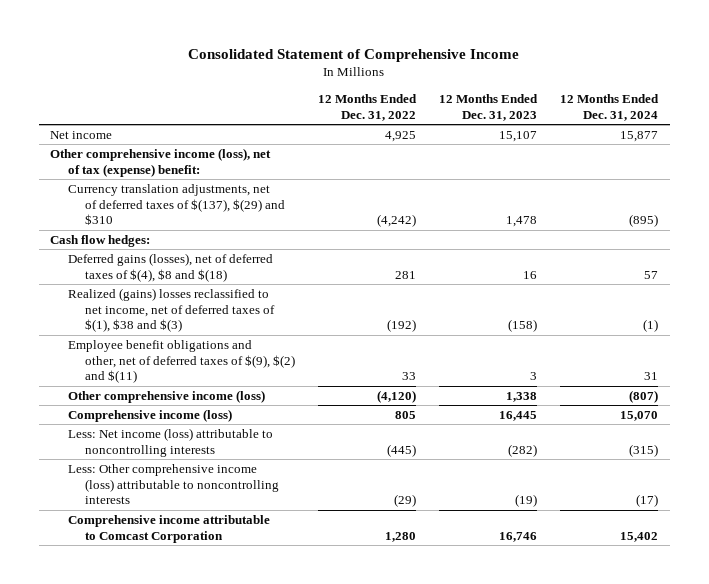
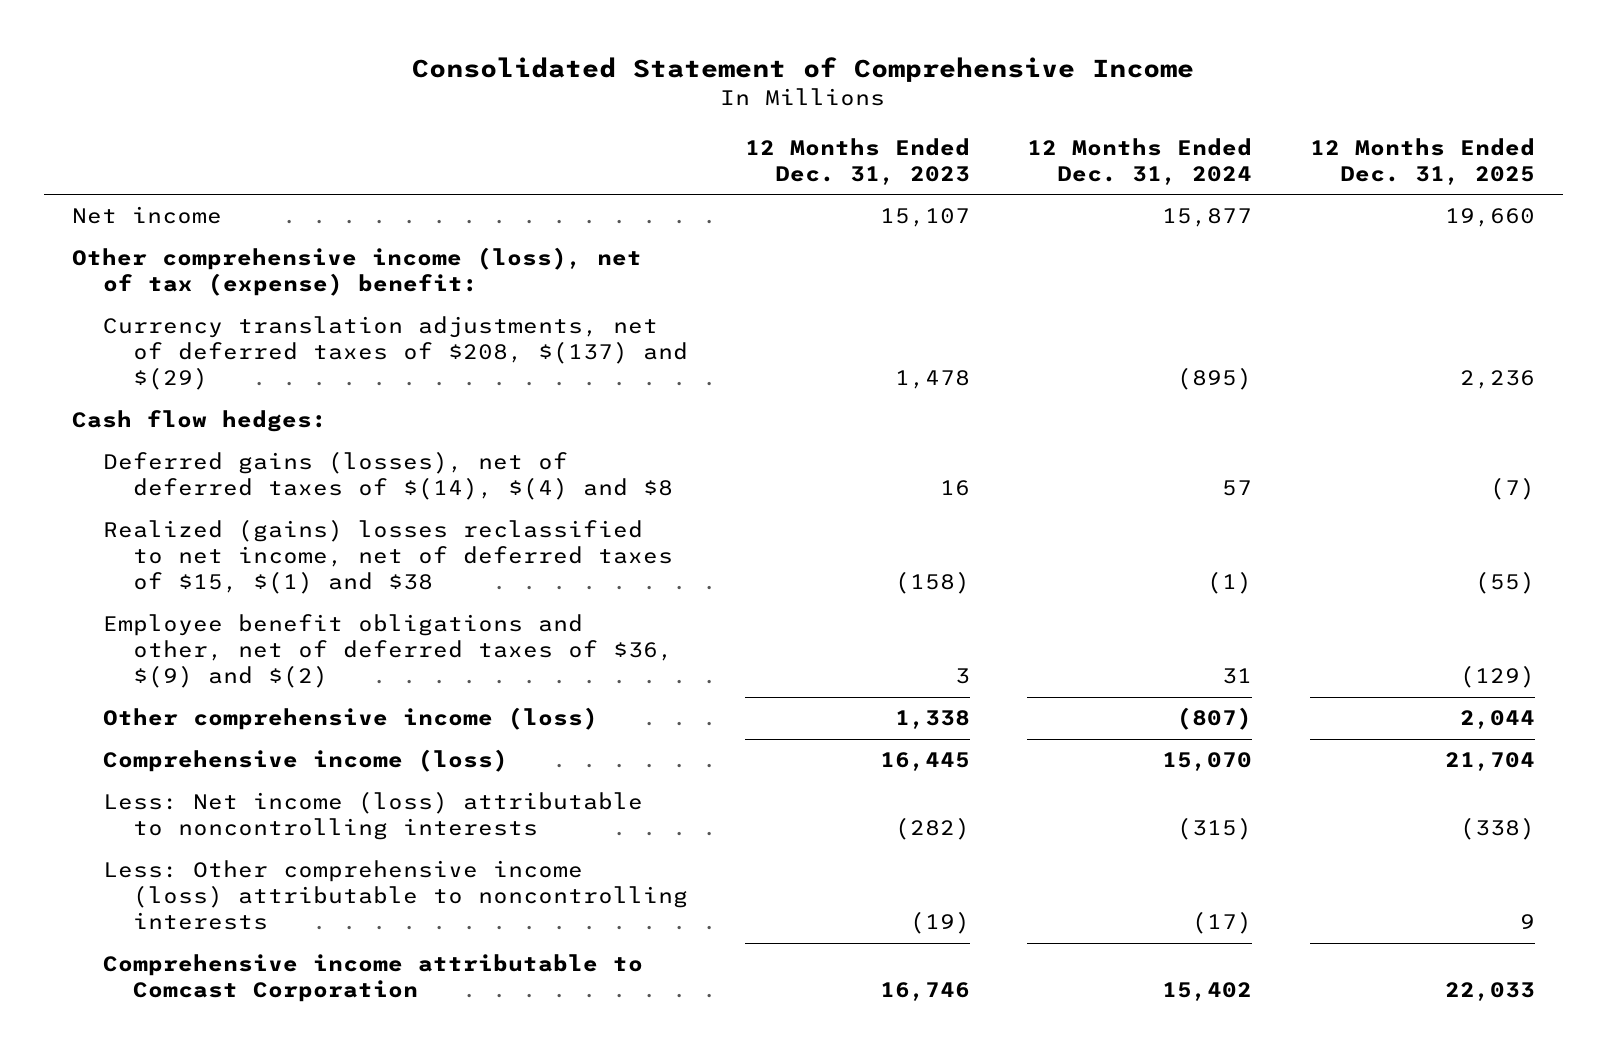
- | 12 Months Ended Dec. 31, 2022 | 12 Months Ended Dec. 31, 2023 | 12 Months Ended Dec. 31, 2024
+ | 12 Months Ended Dec. 31, 2023 | 12 Months Ended Dec. 31, 2024 | 12 Months Ended Dec. 31, 2025
- Currency translation adjustments, net of deferred taxes of $(137), $(29) and $310 | (4,242) | 1,478 | (895)
+ Currency translation adjustments, net of deferred taxes of $208, $(137) and $(29) | 1,478 | (895) | 2,236
- Deferred gains (losses), net of deferred taxes of $(4), $8 and $(18) | 281 | 16 | 57
- Realized (gains) losses reclassified to net income, net of deferred taxes of $(1), $38 and $(3) | (192) | (158) | (1)
- Employee benefit obligations and other, net of deferred taxes of $(9), $(2) and $(11) | 33 | 3 | 31
+ Deferred gains (losses), net of deferred taxes of $(14), $(4) and $8 | 16 | 57 | (7)
+ Realized (gains) losses reclassified to net income, net of deferred taxes of $15, $(1) and $38 | (158) | (1) | (55)
+ Employee benefit obligations and other, net of deferred taxes of $36, $(9) and $(2) | 3 | 31 | (129)

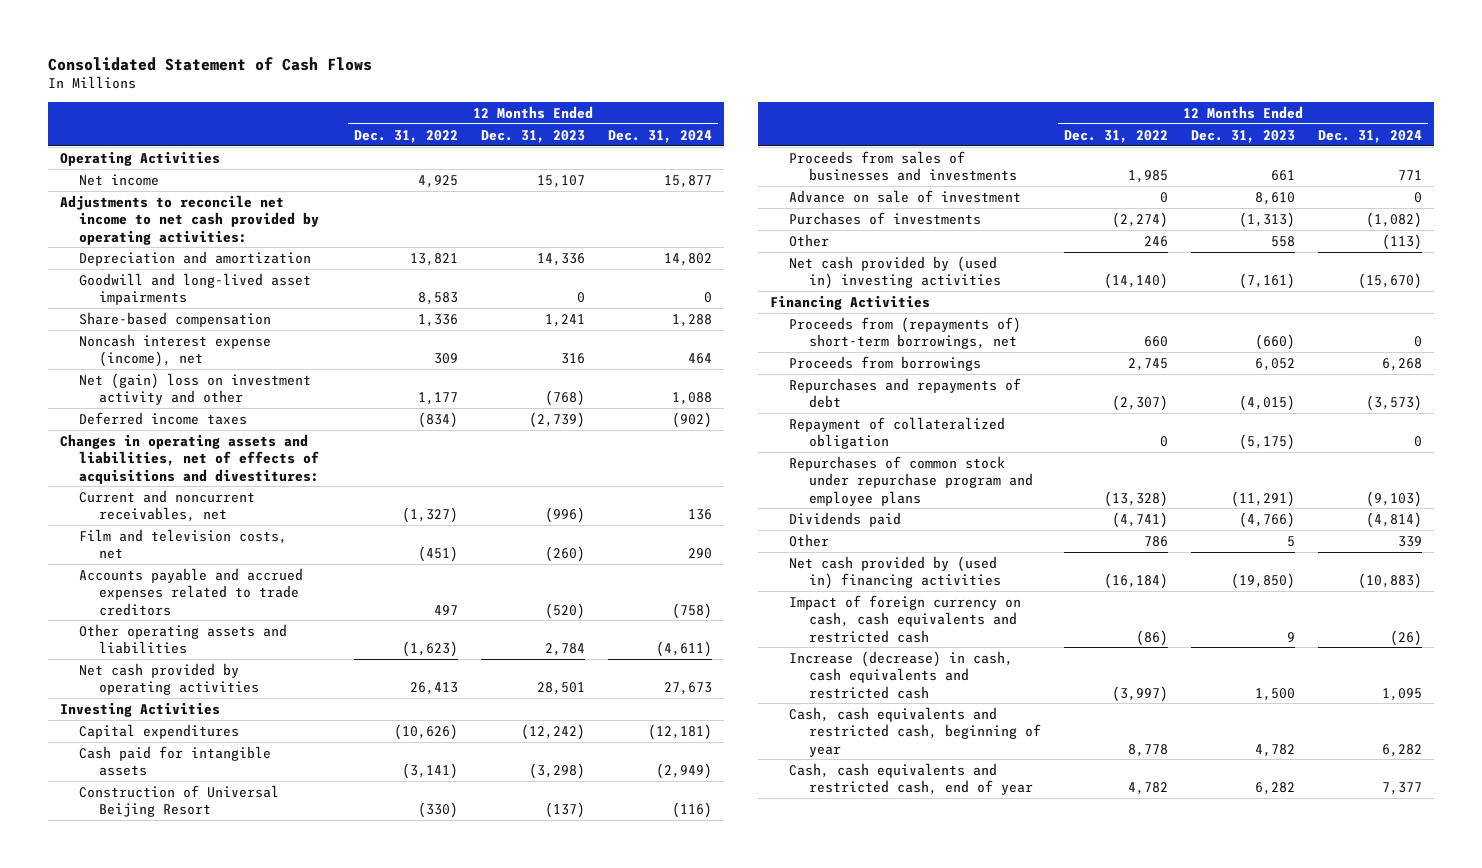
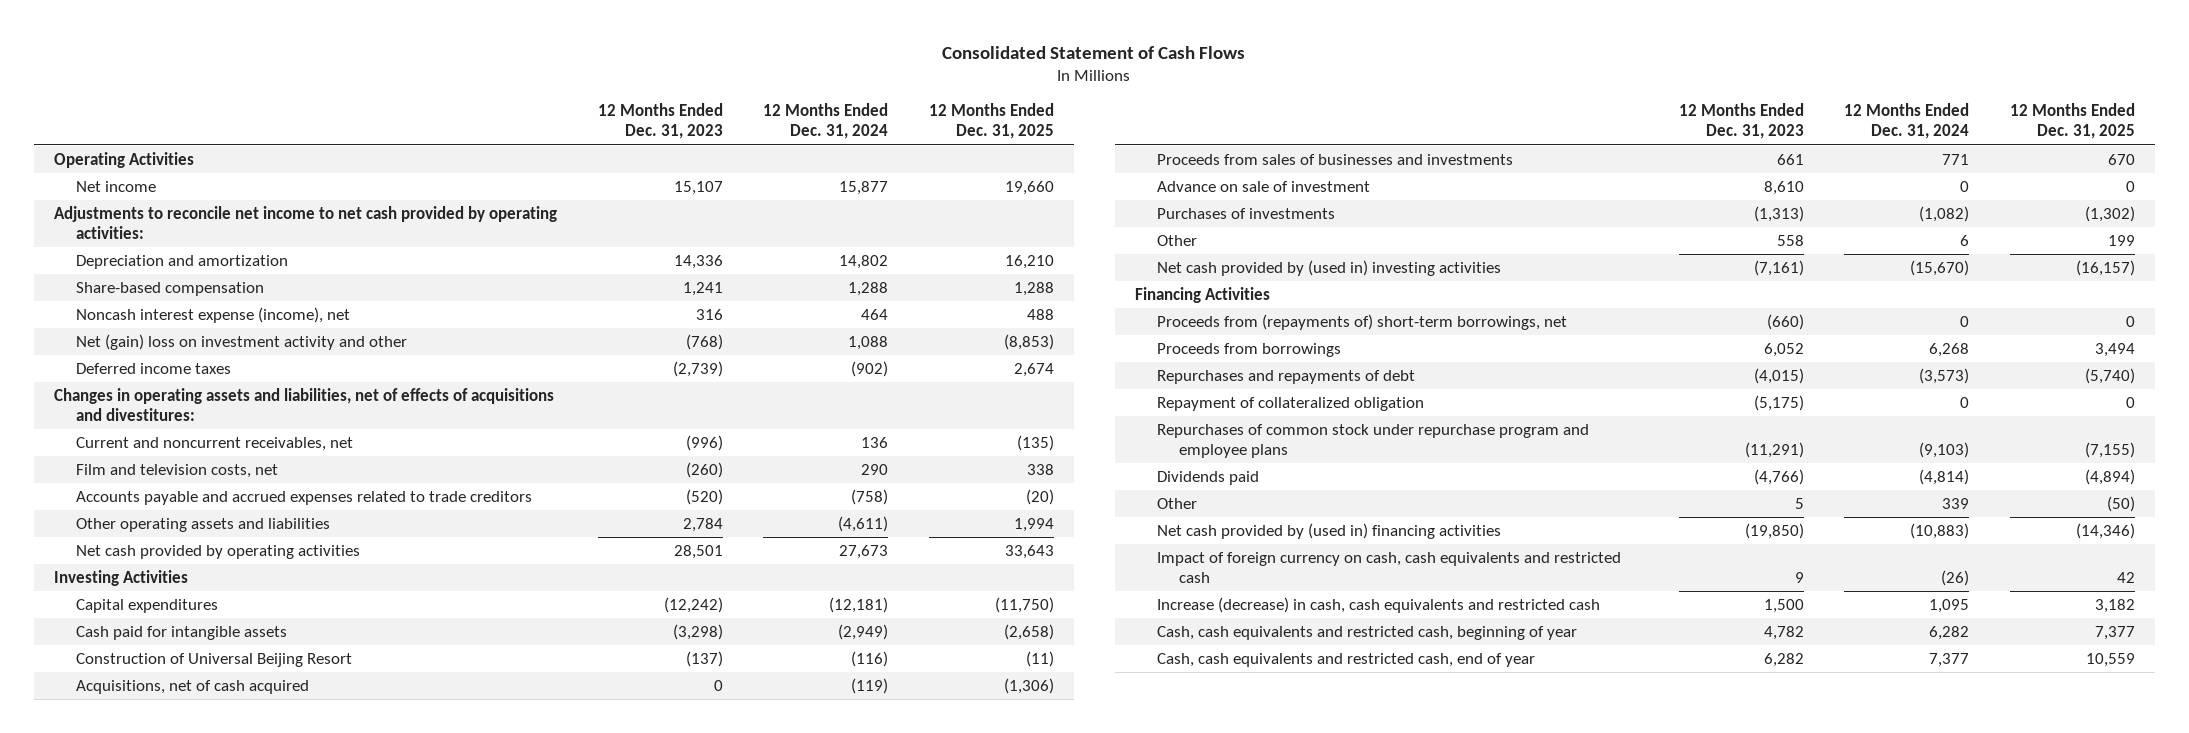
- | 12 Months Ended Dec. 31, 2022 | 12 Months Ended Dec. 31, 2023 | 12 Months Ended Dec. 31, 2024
+ | 12 Months Ended Dec. 31, 2023 | 12 Months Ended Dec. 31, 2024 | 12 Months Ended Dec. 31, 2025
- Goodwill and long-lived asset impairments | 8,583 | 0 | 0
+ Acquisitions, net of cash acquired | 0 | (119) | (1,306)
- Other | 246 | 558 | (113)
+ Other | 558 | 6 | 199

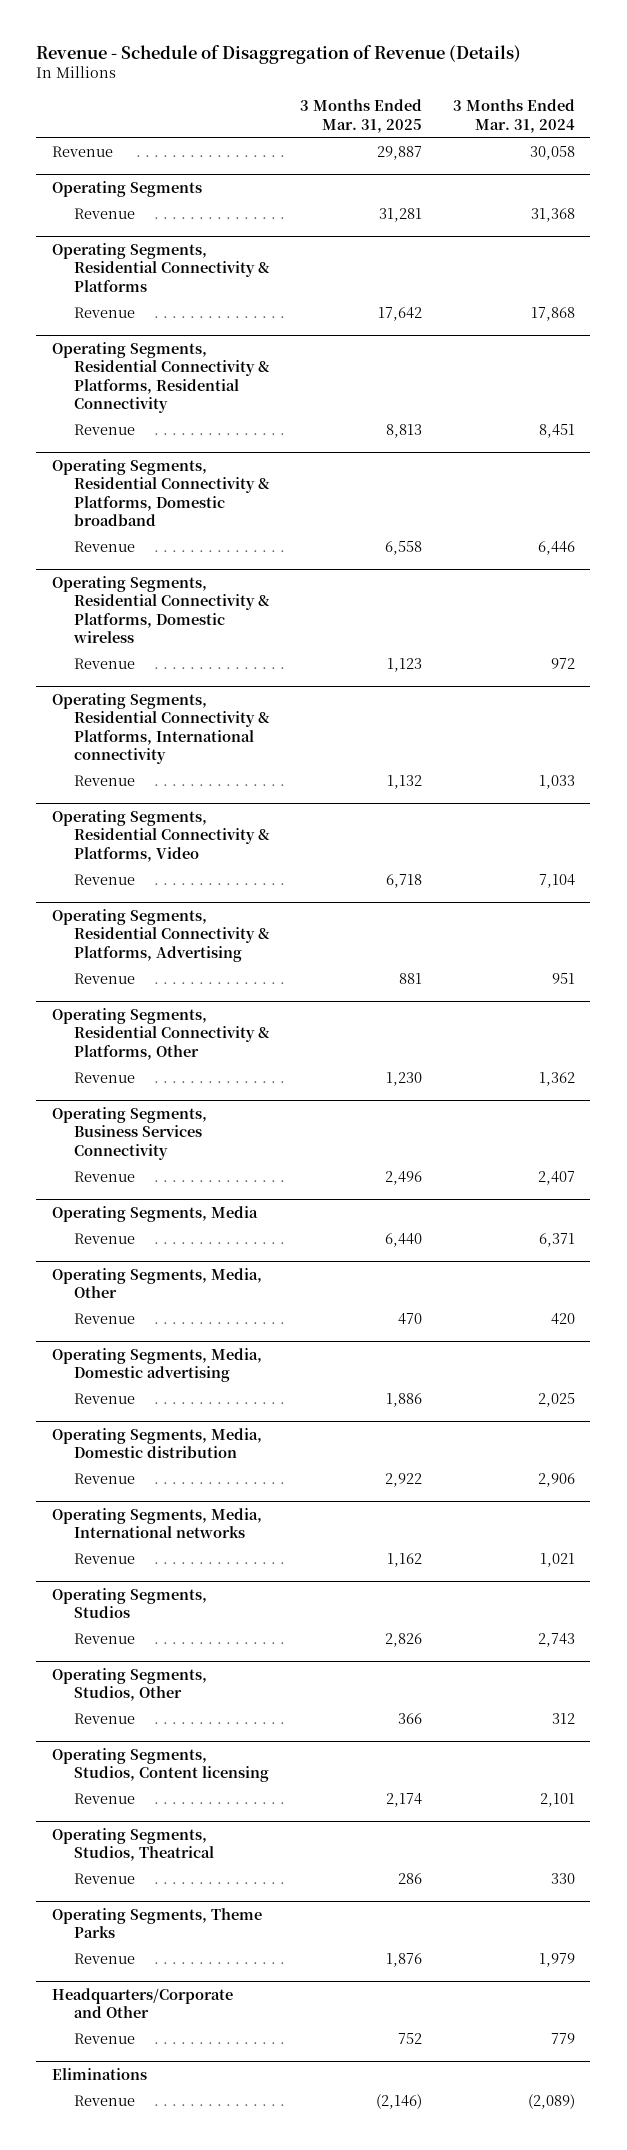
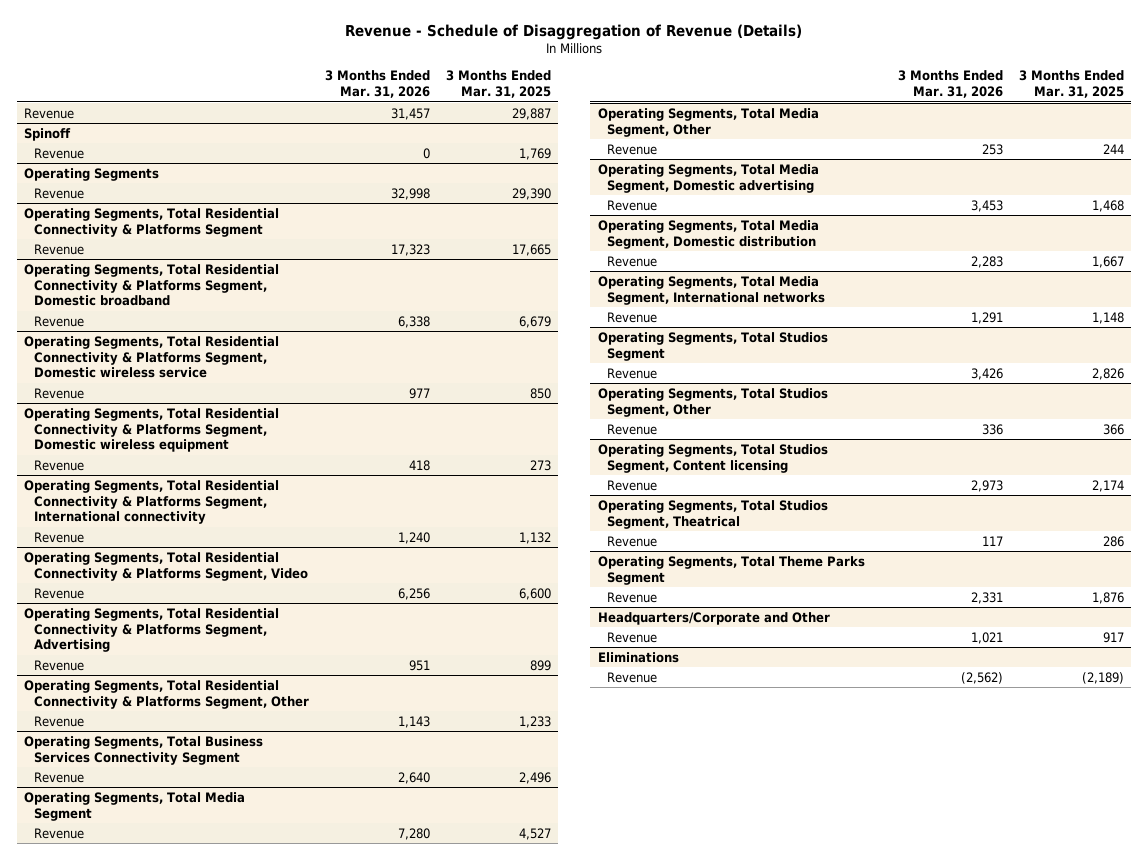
- | 3 Months Ended Mar. 31, 2025 | 3 Months Ended Mar. 31, 2024
+ | 3 Months Ended Mar. 31, 2026 | 3 Months Ended Mar. 31, 2025
+ Spinoff
+ Revenue | 0 | 1,769
@ Operating Segments
- Revenue | 31,281 | 31,368
- Operating Segments, Residential Connectivity & Platforms
- Revenue | 17,642 | 17,868
- Operating Segments, Residential Connectivity & Platforms, Residential Connectivity
- Revenue | 8,813 | 8,451
- Operating Segments, Residential Connectivity & Platforms, Domestic broadband
- Revenue | 6,558 | 6,446
- Operating Segments, Residential Connectivity & Platforms, Domestic wireless
- Revenue | 1,123 | 972
- Operating Segments, Residential Connectivity & Platforms, International connectivity
@ Operating Segments
+ Revenue | 32,998 | 29,390
+ Operating Segments, Total Residential Connectivity & Platforms Segment
+ Revenue | 17,323 | 17,665
+ Operating Segments, Total Residential Connectivity & Platforms Segment, Domestic broadband
+ Revenue | 6,338 | 6,679
+ Operating Segments, Total Residential Connectivity & Platforms Segment, Domestic wireless service
+ Revenue | 977 | 850
+ Operating Segments, Total Residential Connectivity & Platforms Segment, Domestic wireless equipment
+ Revenue | 418 | 273
+ Operating Segments, Total Residential Connectivity & Platforms Segment, International connectivity
- Operating Segments, Residential Connectivity & Platforms, Video
- Revenue | 6,718 | 7,104
- Operating Segments, Residential Connectivity & Platforms, Advertising
- Revenue | 881 | 951
- Operating Segments, Residential Connectivity & Platforms, Other
- Revenue | 1,230 | 1,362
- Operating Segments, Business Services Connectivity
+ Operating Segments, Total Residential Connectivity & Platforms Segment, Video
+ Revenue | 6,256 | 6,600
+ Operating Segments, Total Residential Connectivity & Platforms Segment, Advertising
+ Revenue | 951 | 899
+ Operating Segments, Total Residential Connectivity & Platforms Segment, Other
+ Revenue | 1,143 | 1,233
+ Operating Segments, Total Business Services Connectivity Segment
- Operating Segments, Media
- Revenue | 6,440 | 6,371
- Operating Segments, Media, Other
- Revenue | 470 | 420
- Operating Segments, Media, Domestic advertising
- Revenue | 1,886 | 2,025
- Operating Segments, Media, Domestic distribution
- Revenue | 2,922 | 2,906
- Operating Segments, Media, International networks
- Revenue | 1,162 | 1,021
- Operating Segments, Studios
+ Operating Segments, Total Media Segment
+ Revenue | 7,280 | 4,527
+ Operating Segments, Total Media Segment, Other
+ Revenue | 253 | 244
+ Operating Segments, Total Media Segment, Domestic advertising
+ Revenue | 3,453 | 1,468
+ Operating Segments, Total Media Segment, Domestic distribution
+ Revenue | 2,283 | 1,667
+ Operating Segments, Total Media Segment, International networks
+ Revenue | 1,291 | 1,148
+ Operating Segments, Total Studios Segment
- Operating Segments, Studios, Other
+ Operating Segments, Total Studios Segment, Other
- Operating Segments, Studios, Content licensing
+ Operating Segments, Total Studios Segment, Content licensing
- Operating Segments, Studios, Theatrical
+ Operating Segments, Total Studios Segment, Theatrical
- Operating Segments, Theme Parks
+ Operating Segments, Total Theme Parks Segment
@ Headquarters/Corporate and Other
- Revenue | 752 | 779
+ Revenue | 1,021 | 917
@ Eliminations
- Revenue | (2,146) | (2,089)
+ Revenue | (2,562) | (2,189)

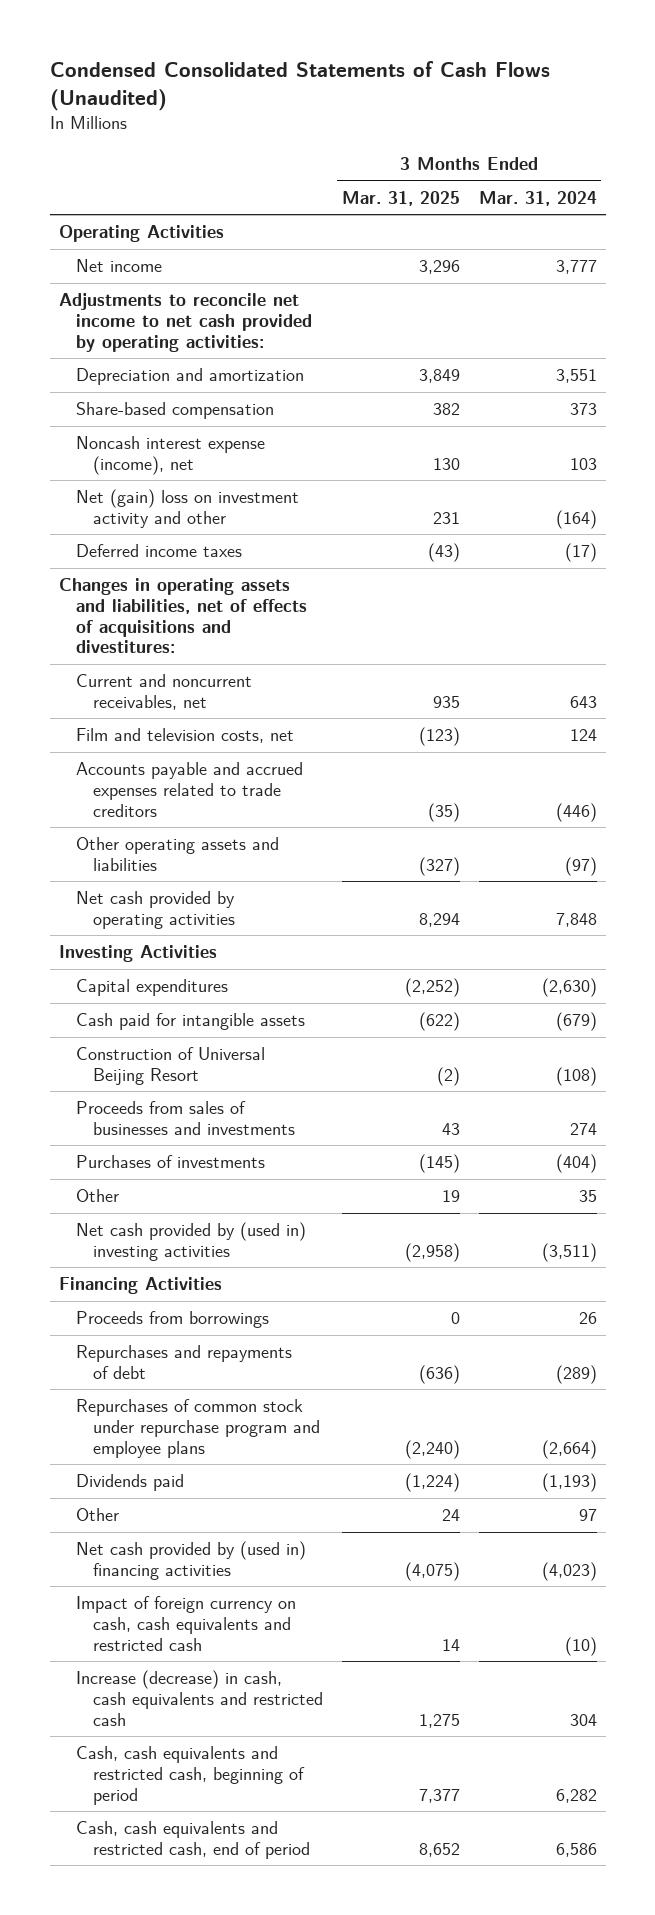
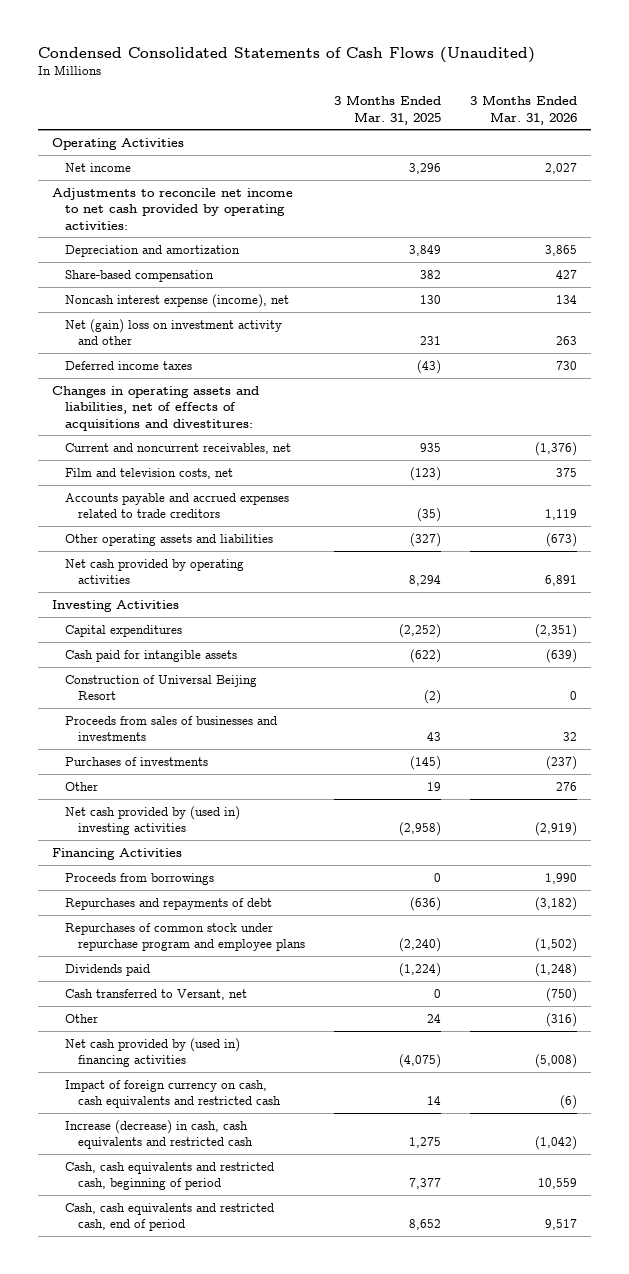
- | 3 Months Ended Mar. 31, 2025 | 3 Months Ended Mar. 31, 2024
+ | 3 Months Ended Mar. 31, 2025 | 3 Months Ended Mar. 31, 2026
+ Cash transferred to Versant, net | 0 | (750)

